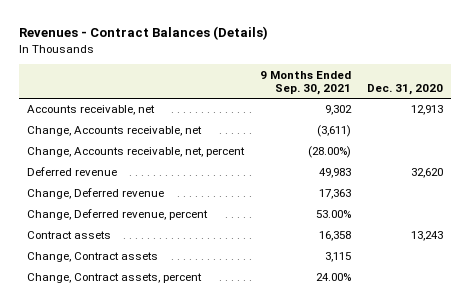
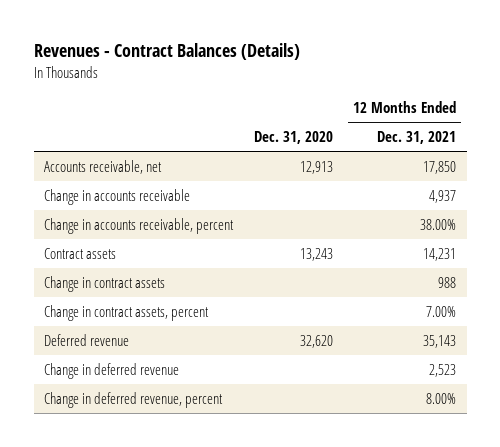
- | 9 Months Ended Sep. 30, 2021 | Dec. 31, 2020
+ | Dec. 31, 2020 | 12 Months Ended Dec. 31, 2021
- Change, Accounts receivable, net | (3,611) |
- Change, Accounts receivable, net, percent | (28.00%) |
- Change, Deferred revenue | 17,363 |
- Change, Deferred revenue, percent | 53.00% |
+ Change in accounts receivable | | 4,937
+ Change in accounts receivable, percent | | 38.00%
- Change, Contract assets | 3,115 |
- Change, Contract assets, percent | 24.00% |
+ Change in contract assets | | 988
+ Change in contract assets, percent | | 7.00%
moved down: Deferred revenue | 32,620 | 35,143
+ Change in deferred revenue | | 2,523
+ Change in deferred revenue, percent | | 8.00%

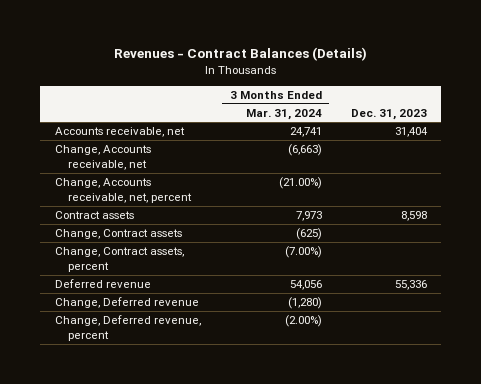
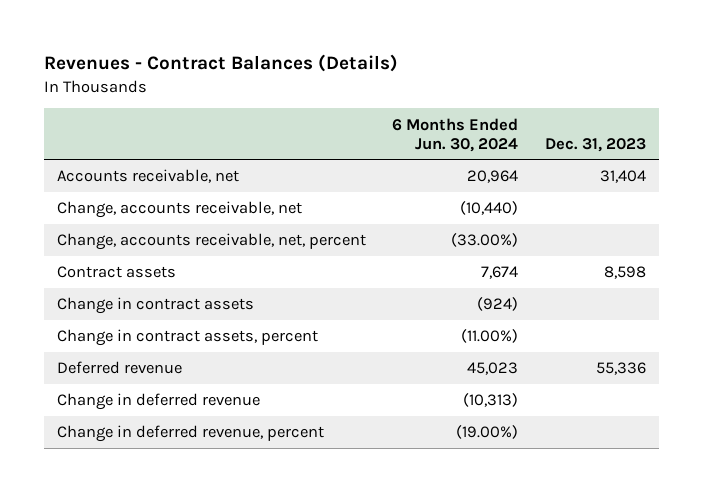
- | 3 Months Ended Mar. 31, 2024 | Dec. 31, 2023
+ | 6 Months Ended Jun. 30, 2024 | Dec. 31, 2023
- Change, Accounts receivable, net | (6,663) |
- Change, Accounts receivable, net, percent | (21.00%) |
+ Change, accounts receivable, net | (10,440) |
+ Change, accounts receivable, net, percent | (33.00%) |
- Change, Contract assets | (625) |
- Change, Contract assets, percent | (7.00%) |
+ Change in contract assets | (924) |
+ Change in contract assets, percent | (11.00%) |
- Change, Deferred revenue | (1,280) |
- Change, Deferred revenue, percent | (2.00%) |
+ Change in deferred revenue | (10,313) |
+ Change in deferred revenue, percent | (19.00%) |

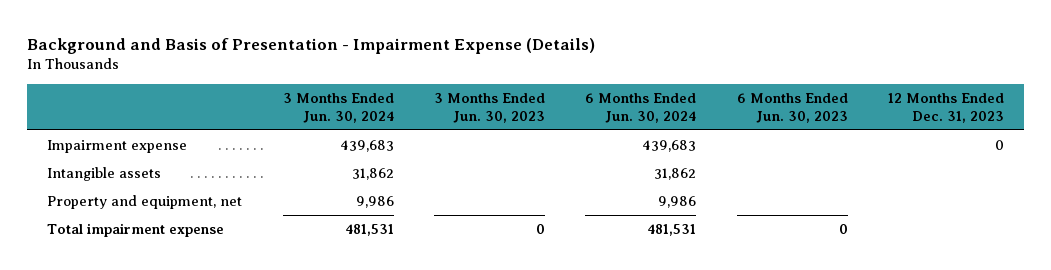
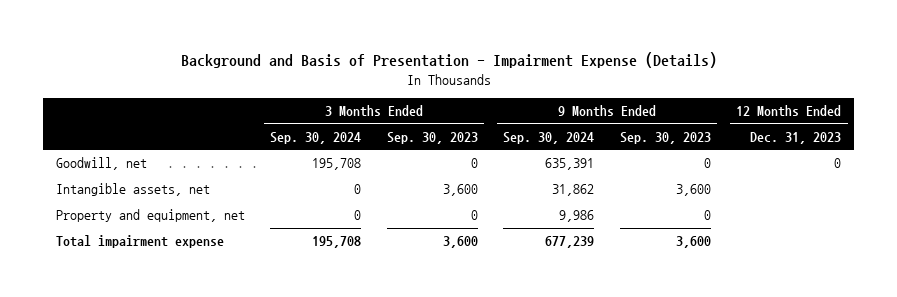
- | 3 Months Ended Jun. 30, 2024 | 3 Months Ended Jun. 30, 2023 | 6 Months Ended Jun. 30, 2024 | 6 Months Ended Jun. 30, 2023 | 12 Months Ended Dec. 31, 2023
+ | 3 Months Ended Sep. 30, 2024 | 3 Months Ended Sep. 30, 2023 | 9 Months Ended Sep. 30, 2024 | 9 Months Ended Sep. 30, 2023 | 12 Months Ended Dec. 31, 2023
- Impairment expense | 439,683 | | 439,683 | | 0
- Intangible assets | 31,862 | | 31,862 | |
+ Goodwill, net | 195,708 | 0 | 635,391 | 0 | 0
+ Intangible assets, net | 0 | 3,600 | 31,862 | 3,600 |

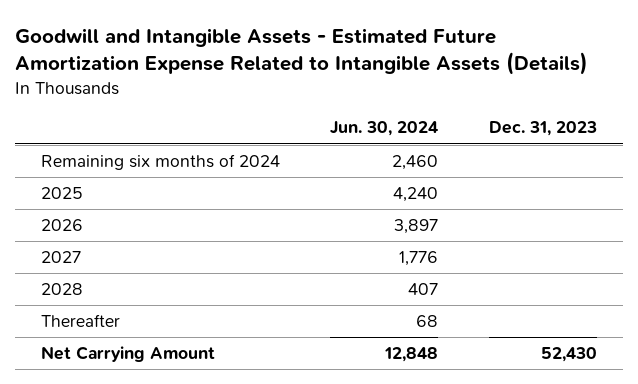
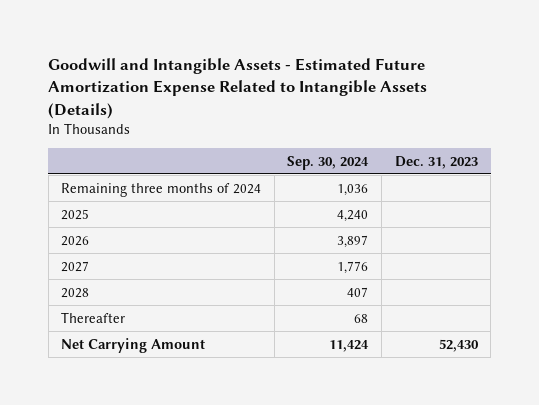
- | Jun. 30, 2024 | Dec. 31, 2023
+ | Sep. 30, 2024 | Dec. 31, 2023
- Remaining six months of 2024 | 2,460 |
+ Remaining three months of 2024 | 1,036 |

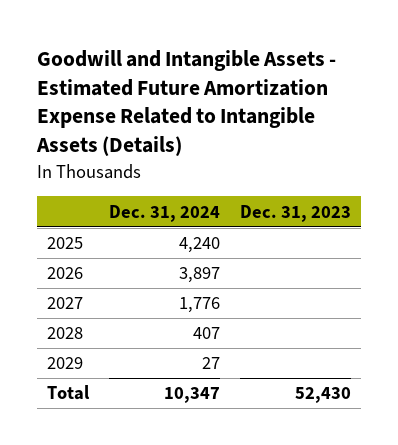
- | Sep. 30, 2024 | Dec. 31, 2023
+ | Dec. 31, 2024 | Dec. 31, 2023
- Remaining three months of 2024 | 1,036 |
- Thereafter | 68 |
- Net Carrying Amount | 11,424 | 52,430
+ 2029 | 27 |
+ Total | 10,347 | 52,430

